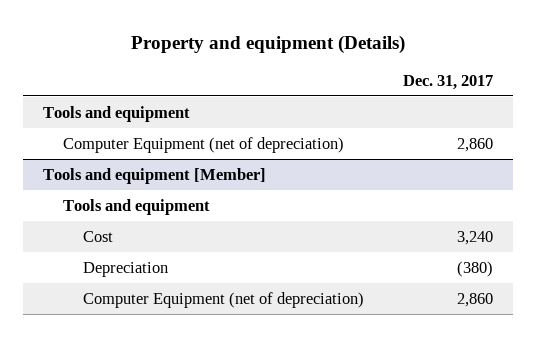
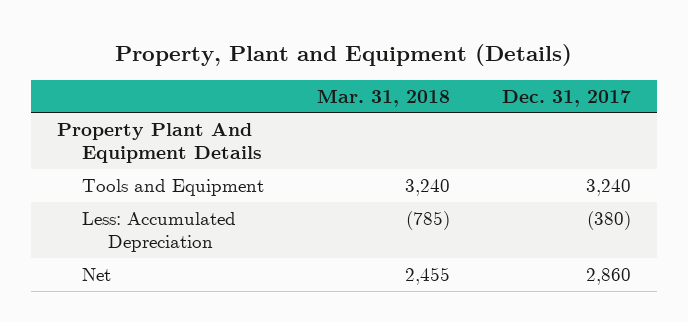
- Property and equipment (Details)
+ Property, Plant and Equipment (Details)
- | Dec. 31, 2017
+ | Mar. 31, 2018 | Dec. 31, 2017
- Tools and equipment
- Computer Equipment (net of depreciation) | 2,860
- Tools and equipment [Member]
- Tools and equipment
- Cost | 3,240
- Depreciation | (380)
- Computer Equipment (net of depreciation) | 2,860
+ Property Plant And Equipment Details
+ Tools and Equipment | 3,240 | 3,240
+ Less: Accumulated Depreciation | (785) | (380)
+ Net | 2,455 | 2,860

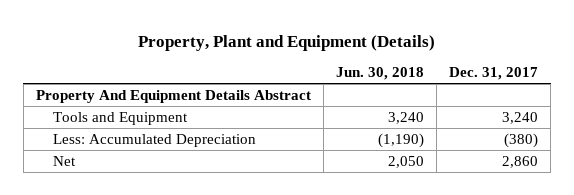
- | Mar. 31, 2018 | Dec. 31, 2017
+ | Jun. 30, 2018 | Dec. 31, 2017
- Property Plant And Equipment Details
+ Property And Equipment Details Abstract

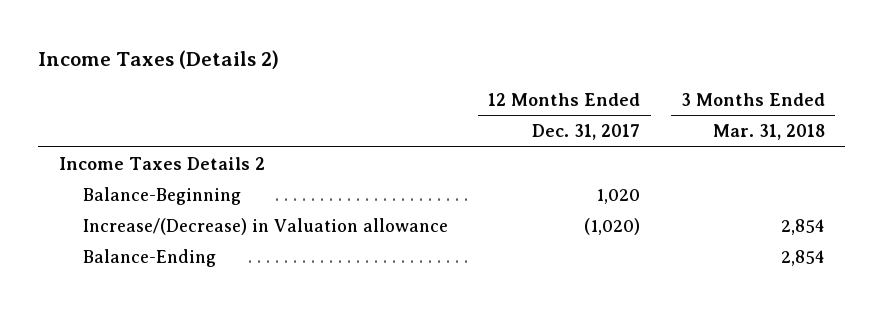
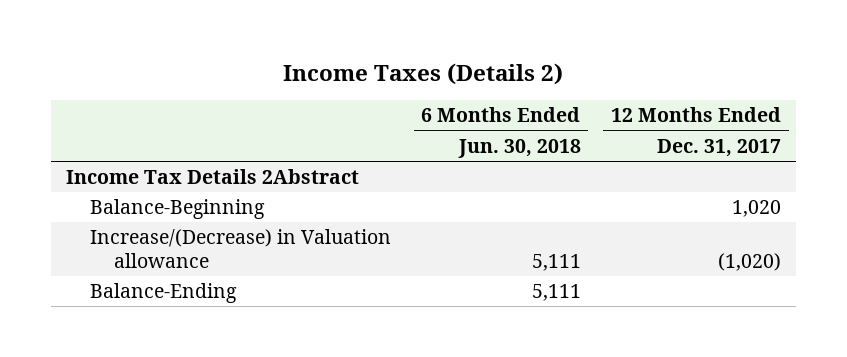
- | 12 Months Ended Dec. 31, 2017 | 3 Months Ended Mar. 31, 2018
+ | 6 Months Ended Jun. 30, 2018 | 12 Months Ended Dec. 31, 2017
- Income Taxes Details 2
+ Income Tax Details 2Abstract

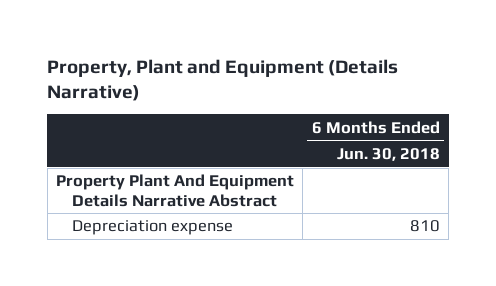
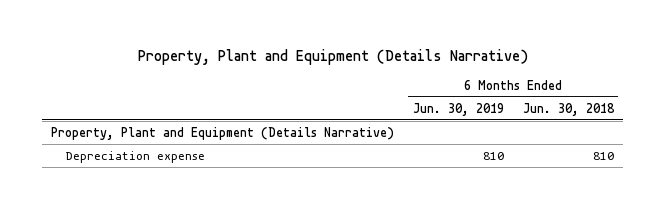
- | 6 Months Ended Jun. 30, 2018
+ | 6 Months Ended Jun. 30, 2019 | 6 Months Ended Jun. 30, 2018
- Property Plant And Equipment Details Narrative Abstract
+ Property, Plant and Equipment (Details Narrative)

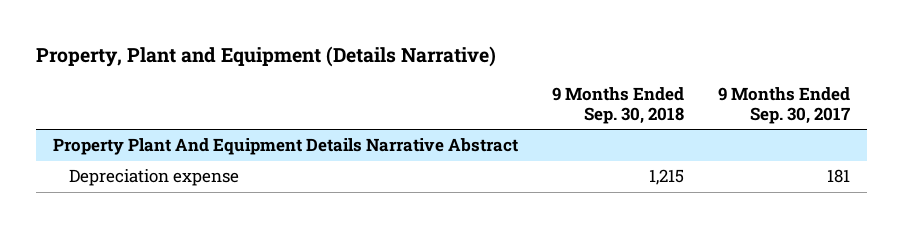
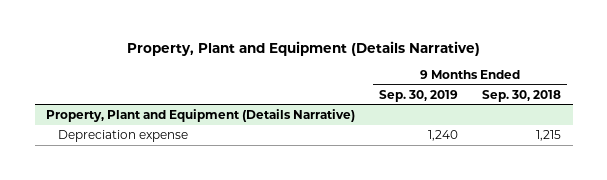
- | 9 Months Ended Sep. 30, 2018 | 9 Months Ended Sep. 30, 2017
+ | 9 Months Ended Sep. 30, 2019 | 9 Months Ended Sep. 30, 2018
- Property Plant And Equipment Details Narrative Abstract
+ Property, Plant and Equipment (Details Narrative)

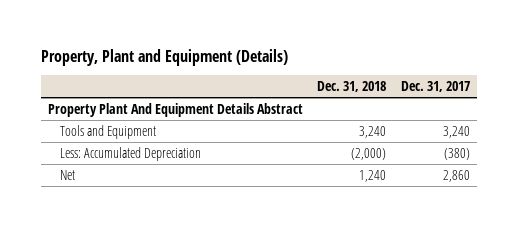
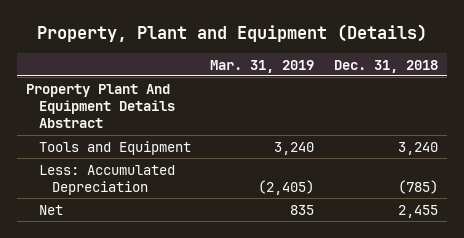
- | Dec. 31, 2018 | Dec. 31, 2017
+ | Mar. 31, 2019 | Dec. 31, 2018
- Less: Accumulated Depreciation | (2,000) | (380)
- Net | 1,240 | 2,860
+ Less: Accumulated Depreciation | (2,405) | (785)
+ Net | 835 | 2,455

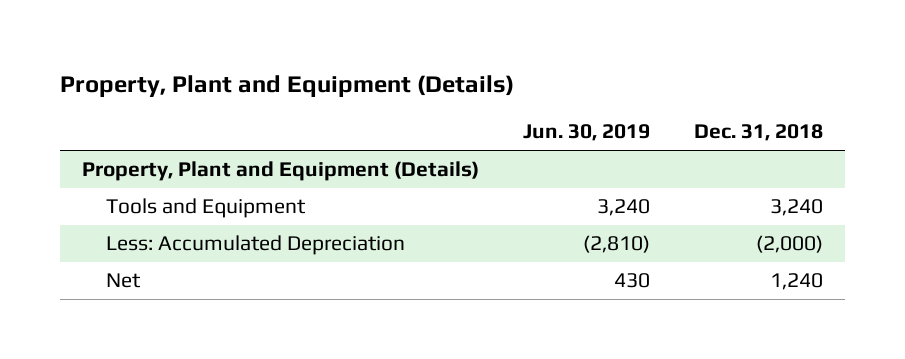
- | Mar. 31, 2019 | Dec. 31, 2018
+ | Jun. 30, 2019 | Dec. 31, 2018
- Property Plant And Equipment Details Abstract
+ Property, Plant and Equipment (Details)
- Less: Accumulated Depreciation | (2,405) | (785)
- Net | 835 | 2,455
+ Less: Accumulated Depreciation | (2,810) | (2,000)
+ Net | 430 | 1,240

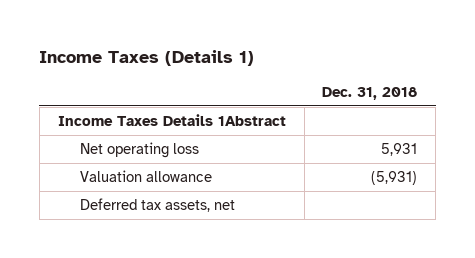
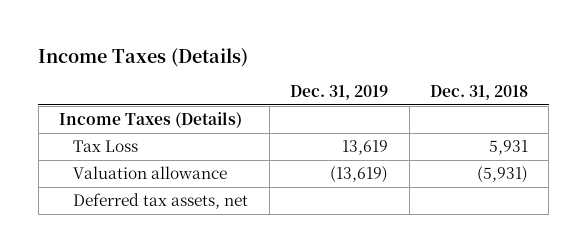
- Income Taxes (Details 1)
+ Income Taxes (Details)
- | Dec. 31, 2018
+ | Dec. 31, 2019 | Dec. 31, 2018
- Income Taxes Details 1Abstract
- Net operating loss | 5,931
+ Income Taxes (Details)
+ Tax Loss | 13,619 | 5,931

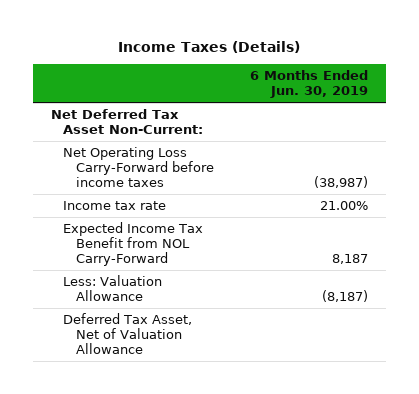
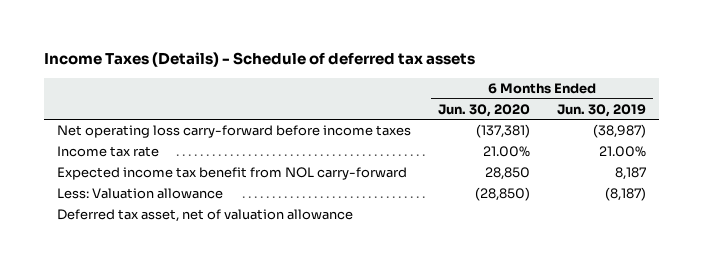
- Income Taxes (Details)
+ Income Taxes (Details) - Schedule of deferred tax assets
- | 6 Months Ended Jun. 30, 2019
+ | 6 Months Ended Jun. 30, 2020 | 6 Months Ended Jun. 30, 2019
- Net Deferred Tax Asset Non-Current:
- Net Operating Loss Carry-Forward before income taxes | (38,987)
+ Net operating loss carry-forward before income taxes | (137,381) | (38,987)
- Expected Income Tax Benefit from NOL Carry-Forward | 8,187
- Less: Valuation Allowance | (8,187)
- Deferred Tax Asset, Net of Valuation Allowance
+ Expected income tax benefit from NOL carry-forward | 28,850 | 8,187
+ Less: Valuation allowance | (28,850) | (8,187)
+ Deferred tax asset, net of valuation allowance

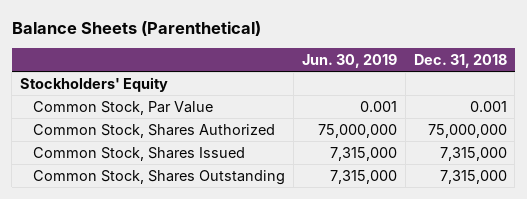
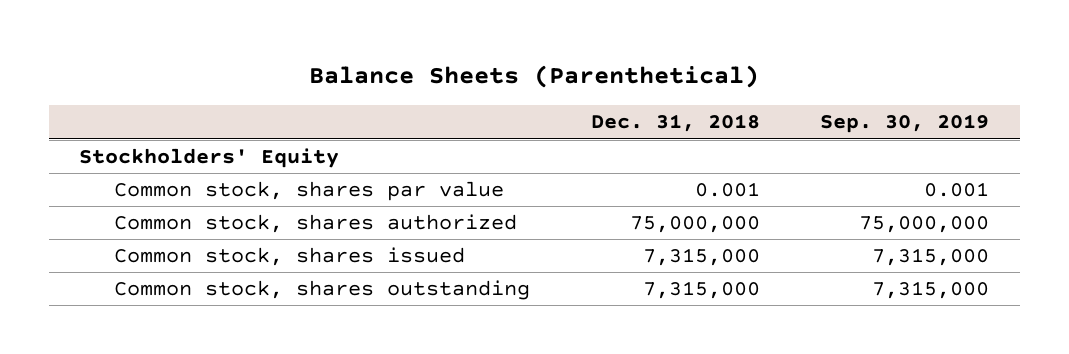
- | Jun. 30, 2019 | Dec. 31, 2018
+ | Dec. 31, 2018 | Sep. 30, 2019
- Common Stock, Par Value | 0.001 | 0.001
- Common Stock, Shares Authorized | 75,000,000 | 75,000,000
- Common Stock, Shares Issued | 7,315,000 | 7,315,000
- Common Stock, Shares Outstanding | 7,315,000 | 7,315,000
+ Common stock, shares par value | 0.001 | 0.001
+ Common stock, shares authorized | 75,000,000 | 75,000,000
+ Common stock, shares issued | 7,315,000 | 7,315,000
+ Common stock, shares outstanding | 7,315,000 | 7,315,000

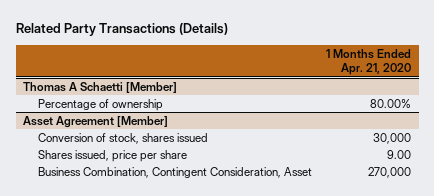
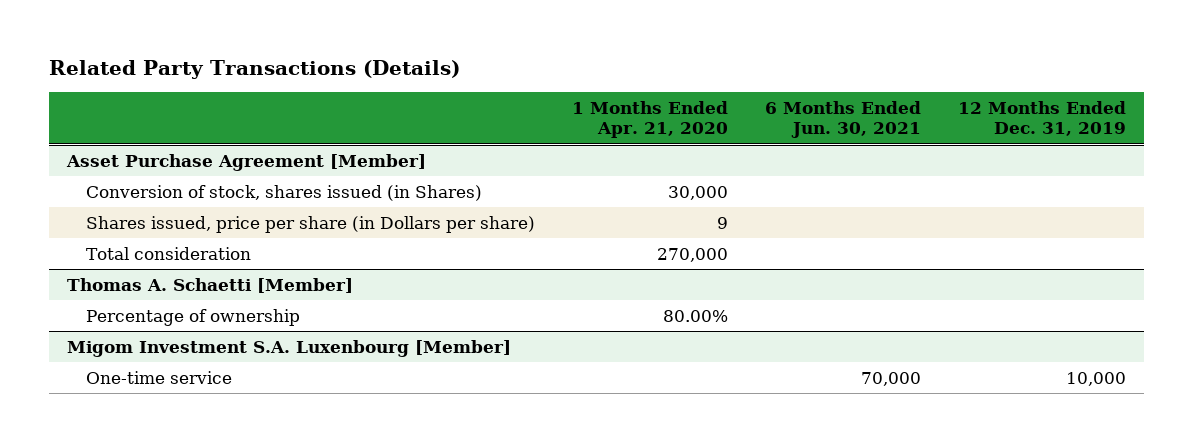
- | 1 Months Ended Apr. 21, 2020
+ | 1 Months Ended Apr. 21, 2020 | 6 Months Ended Jun. 30, 2021 | 12 Months Ended Dec. 31, 2019
- Thomas A Schaetti [Member]
+ Asset Purchase Agreement [Member]
+ Conversion of stock, shares issued (in Shares) | 30,000 | |
+ Shares issued, price per share (in Dollars per share) | 9 | |
+ Total consideration | 270,000 | |
+ Thomas A. Schaetti [Member]
- Asset Agreement [Member]
- Conversion of stock, shares issued | 30,000
- Shares issued, price per share | 9.00
- Business Combination, Contingent Consideration, Asset | 270,000
+ Migom Investment S.A. Luxenbourg [Member]
+ One-time service | | 70,000 | 10,000

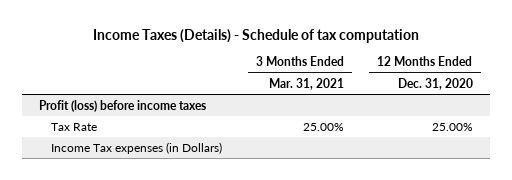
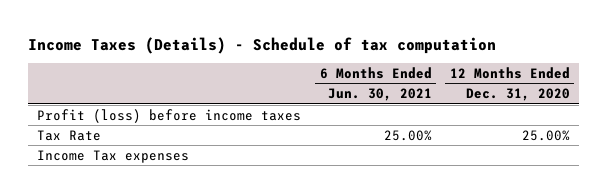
- | 3 Months Ended Mar. 31, 2021 | 12 Months Ended Dec. 31, 2020
+ | 6 Months Ended Jun. 30, 2021 | 12 Months Ended Dec. 31, 2020
- Income Tax expenses (in Dollars)
+ Income Tax expenses

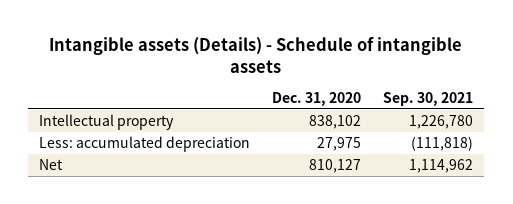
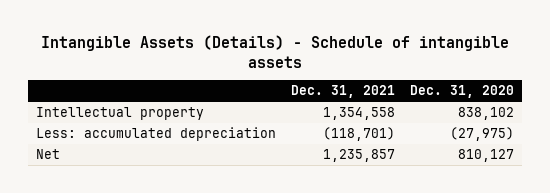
- Intangible assets (Details) - Schedule of intangible assets
+ Intangible Assets (Details) - Schedule of intangible assets
- | Dec. 31, 2020 | Sep. 30, 2021
+ | Dec. 31, 2021 | Dec. 31, 2020
- Less: accumulated depreciation | 27,975 | (111,818)
+ Less: accumulated depreciation | (118,701) | (27,975)

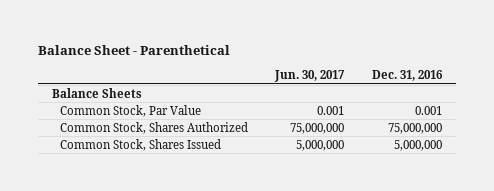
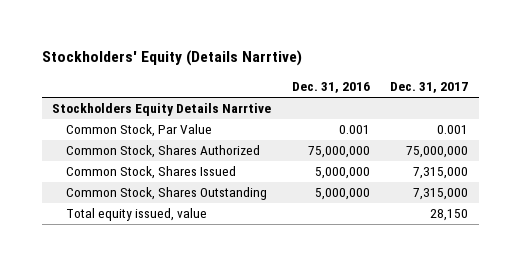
- Balance Sheet - Parenthetical
+ Stockholders' Equity (Details Narrtive)
- | Jun. 30, 2017 | Dec. 31, 2016
+ | Dec. 31, 2016 | Dec. 31, 2017
- Balance Sheets
+ Stockholders Equity Details Narrtive
+ Common Stock, Shares Outstanding | 5,000,000 | 7,315,000
+ Total equity issued, value | | 28,150

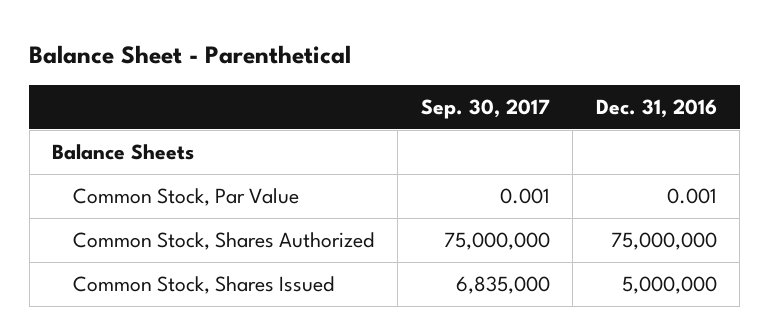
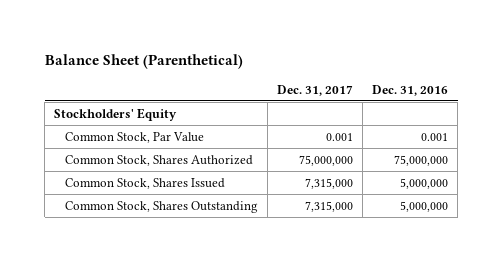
- Balance Sheet - Parenthetical
+ Balance Sheet (Parenthetical)
- | Sep. 30, 2017 | Dec. 31, 2016
+ | Dec. 31, 2017 | Dec. 31, 2016
- Balance Sheets
+ Stockholders' Equity
+ Common Stock, Shares Outstanding | 7,315,000 | 5,000,000

